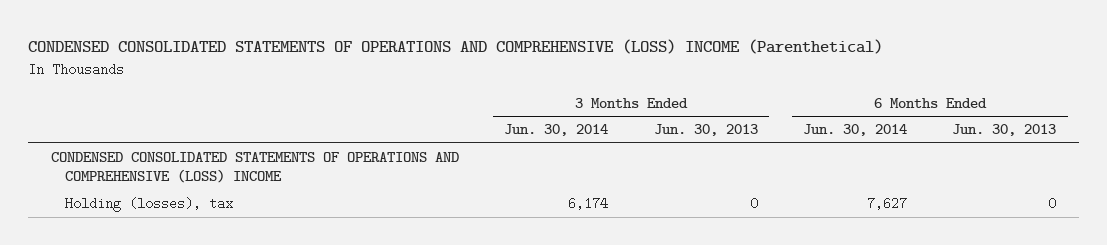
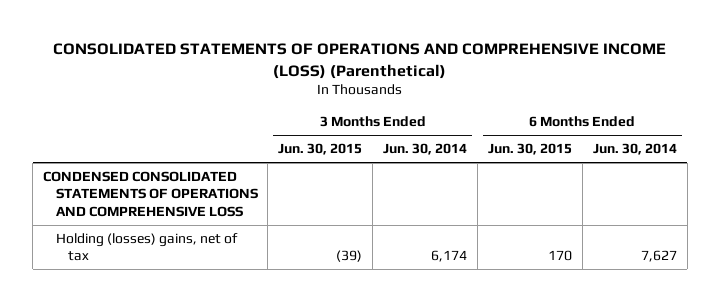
- CONDENSED CONSOLIDATED STATEMENTS OF OPERATIONS AND COMPREHENSIVE (LOSS) INCOME (Parenthetical)
+ CONSOLIDATED STATEMENTS OF OPERATIONS AND COMPREHENSIVE INCOME (LOSS) (Parenthetical)
- | 3 Months Ended Jun. 30, 2014 | 3 Months Ended Jun. 30, 2013 | 6 Months Ended Jun. 30, 2014 | 6 Months Ended Jun. 30, 2013
+ | 3 Months Ended Jun. 30, 2015 | 3 Months Ended Jun. 30, 2014 | 6 Months Ended Jun. 30, 2015 | 6 Months Ended Jun. 30, 2014
- CONDENSED CONSOLIDATED STATEMENTS OF OPERATIONS AND COMPREHENSIVE (LOSS) INCOME
- Holding (losses), tax | 6,174 | 0 | 7,627 | 0
+ CONDENSED CONSOLIDATED STATEMENTS OF OPERATIONS AND COMPREHENSIVE LOSS
+ Holding (losses) gains, net of tax | (39) | 6,174 | 170 | 7,627

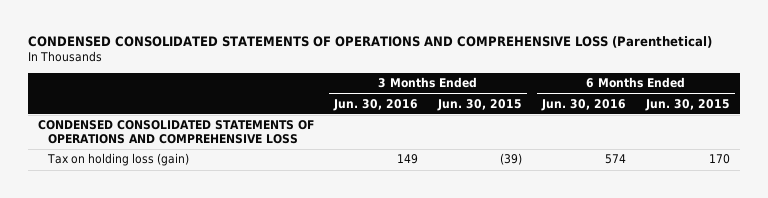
- CONSOLIDATED STATEMENTS OF OPERATIONS AND COMPREHENSIVE INCOME (LOSS) (Parenthetical)
+ CONDENSED CONSOLIDATED STATEMENTS OF OPERATIONS AND COMPREHENSIVE LOSS (Parenthetical)
- | 3 Months Ended Jun. 30, 2015 | 3 Months Ended Jun. 30, 2014 | 6 Months Ended Jun. 30, 2015 | 6 Months Ended Jun. 30, 2014
+ | 3 Months Ended Jun. 30, 2016 | 3 Months Ended Jun. 30, 2015 | 6 Months Ended Jun. 30, 2016 | 6 Months Ended Jun. 30, 2015
- Holding (losses) gains, net of tax | (39) | 6,174 | 170 | 7,627
+ Tax on holding loss (gain) | 149 | (39) | 574 | 170

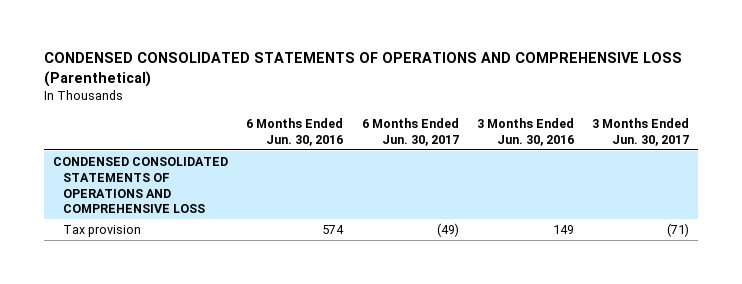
- | 3 Months Ended Jun. 30, 2016 | 3 Months Ended Jun. 30, 2015 | 6 Months Ended Jun. 30, 2016 | 6 Months Ended Jun. 30, 2015
+ | 6 Months Ended Jun. 30, 2016 | 6 Months Ended Jun. 30, 2017 | 3 Months Ended Jun. 30, 2016 | 3 Months Ended Jun. 30, 2017
- Tax on holding loss (gain) | 149 | (39) | 574 | 170
+ Tax provision | 574 | (49) | 149 | (71)

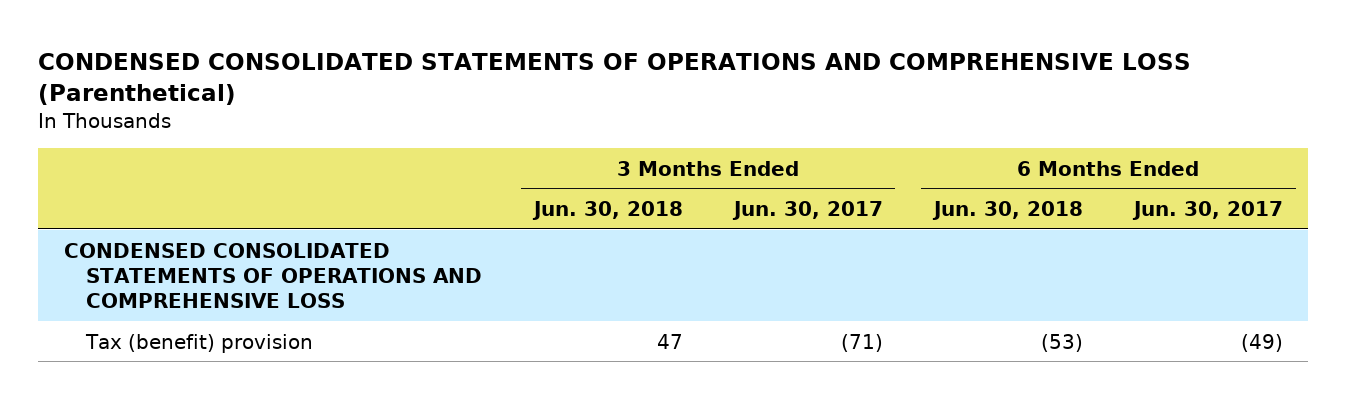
- | 6 Months Ended Jun. 30, 2016 | 6 Months Ended Jun. 30, 2017 | 3 Months Ended Jun. 30, 2016 | 3 Months Ended Jun. 30, 2017
+ | 3 Months Ended Jun. 30, 2018 | 3 Months Ended Jun. 30, 2017 | 6 Months Ended Jun. 30, 2018 | 6 Months Ended Jun. 30, 2017
- Tax provision | 574 | (49) | 149 | (71)
+ Tax (benefit) provision | 47 | (71) | (53) | (49)

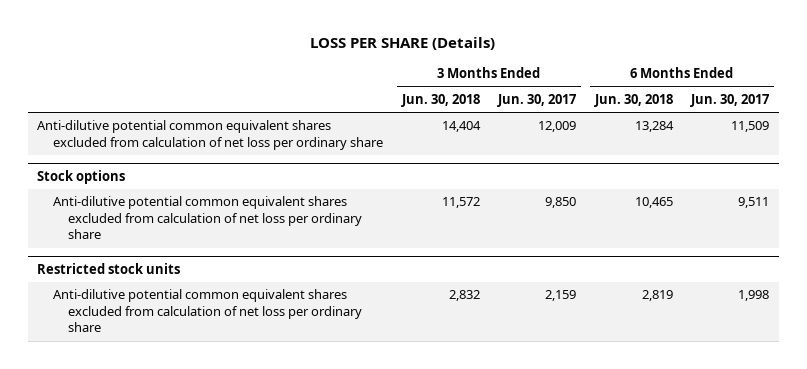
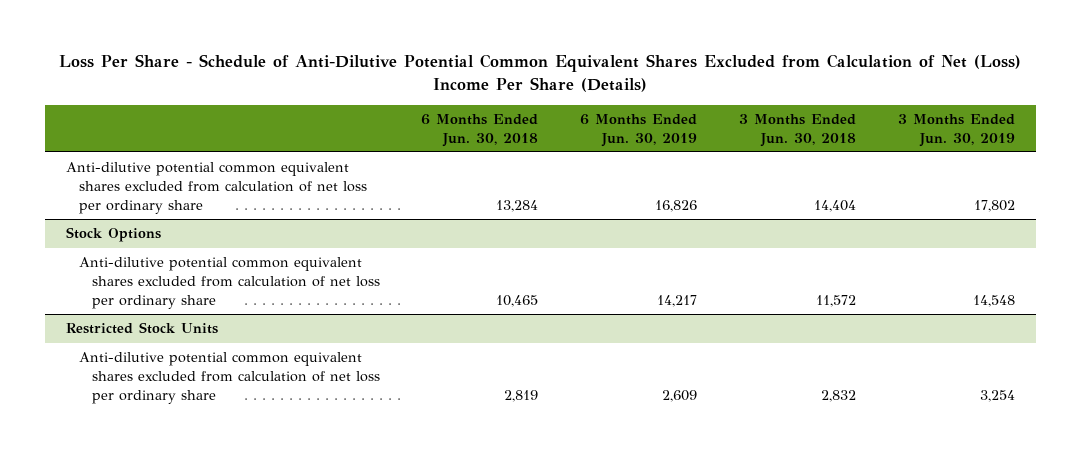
- LOSS PER SHARE (Details)
+ Loss Per Share - Schedule of Anti-Dilutive Potential Common Equivalent Shares Excluded from Calculation of Net (Loss) Income Per Share (Details)
- | 3 Months Ended Jun. 30, 2018 | 3 Months Ended Jun. 30, 2017 | 6 Months Ended Jun. 30, 2018 | 6 Months Ended Jun. 30, 2017
+ | 6 Months Ended Jun. 30, 2018 | 6 Months Ended Jun. 30, 2019 | 3 Months Ended Jun. 30, 2018 | 3 Months Ended Jun. 30, 2019
- Stock options
+ Stock Options
- Restricted stock units
+ Restricted Stock Units

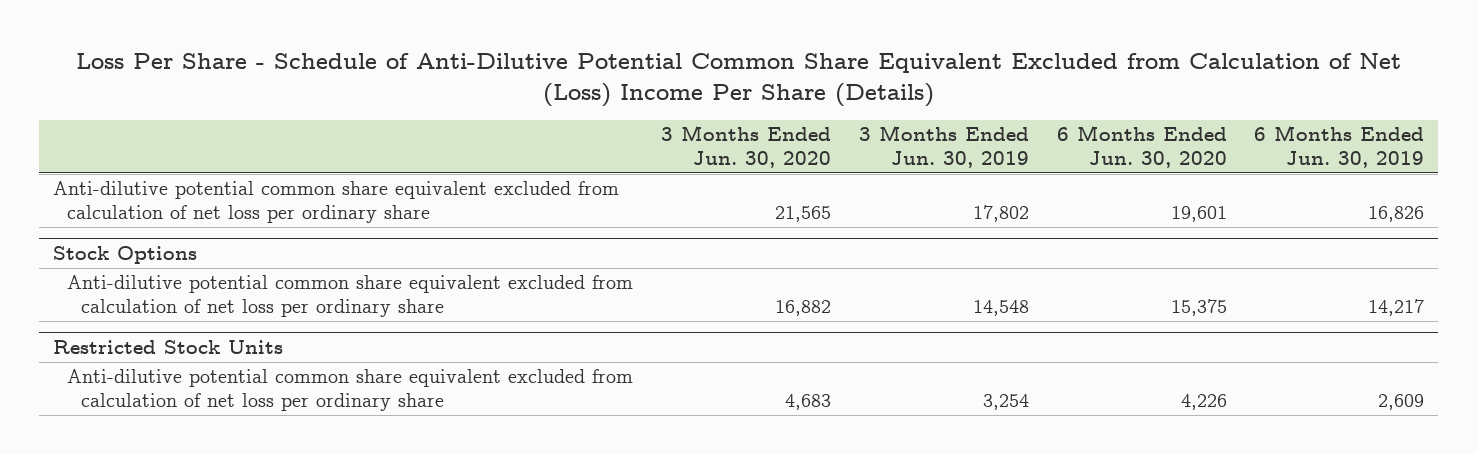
- Loss Per Share - Schedule of Anti-Dilutive Potential Common Equivalent Shares Excluded from Calculation of Net (Loss) Income Per Share (Details)
+ Loss Per Share - Schedule of Anti-Dilutive Potential Common Share Equivalent Excluded from Calculation of Net (Loss) Income Per Share (Details)
- | 6 Months Ended Jun. 30, 2018 | 6 Months Ended Jun. 30, 2019 | 3 Months Ended Jun. 30, 2018 | 3 Months Ended Jun. 30, 2019
+ | 3 Months Ended Jun. 30, 2020 | 3 Months Ended Jun. 30, 2019 | 6 Months Ended Jun. 30, 2020 | 6 Months Ended Jun. 30, 2019
- Anti-dilutive potential common equivalent shares excluded from calculation of net loss per ordinary share | 13,284 | 16,826 | 14,404 | 17,802
+ Anti-dilutive potential common share equivalent excluded from calculation of net loss per ordinary share | 21,565 | 17,802 | 19,601 | 16,826
@ Stock Options
- Anti-dilutive potential common equivalent shares excluded from calculation of net loss per ordinary share | 10,465 | 14,217 | 11,572 | 14,548
+ Anti-dilutive potential common share equivalent excluded from calculation of net loss per ordinary share | 16,882 | 14,548 | 15,375 | 14,217
@ Restricted Stock Units
- Anti-dilutive potential common equivalent shares excluded from calculation of net loss per ordinary share | 2,819 | 2,609 | 2,832 | 3,254
+ Anti-dilutive potential common share equivalent excluded from calculation of net loss per ordinary share | 4,683 | 3,254 | 4,226 | 2,609

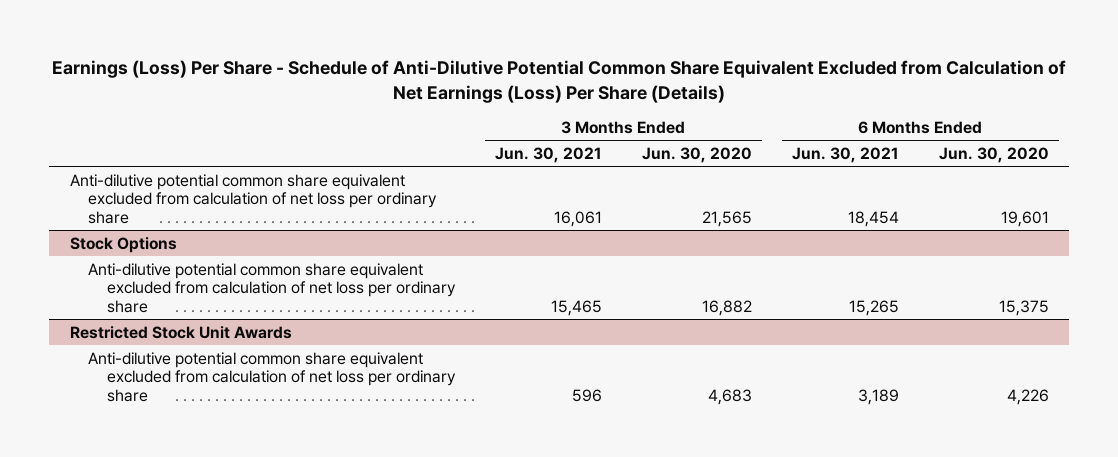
- Loss Per Share - Schedule of Anti-Dilutive Potential Common Share Equivalent Excluded from Calculation of Net (Loss) Income Per Share (Details)
+ Earnings (Loss) Per Share - Schedule of Anti-Dilutive Potential Common Share Equivalent Excluded from Calculation of Net Earnings (Loss) Per Share (Details)
- | 3 Months Ended Jun. 30, 2020 | 3 Months Ended Jun. 30, 2019 | 6 Months Ended Jun. 30, 2020 | 6 Months Ended Jun. 30, 2019
+ | 3 Months Ended Jun. 30, 2021 | 3 Months Ended Jun. 30, 2020 | 6 Months Ended Jun. 30, 2021 | 6 Months Ended Jun. 30, 2020
- Restricted Stock Units
+ Restricted Stock Unit Awards

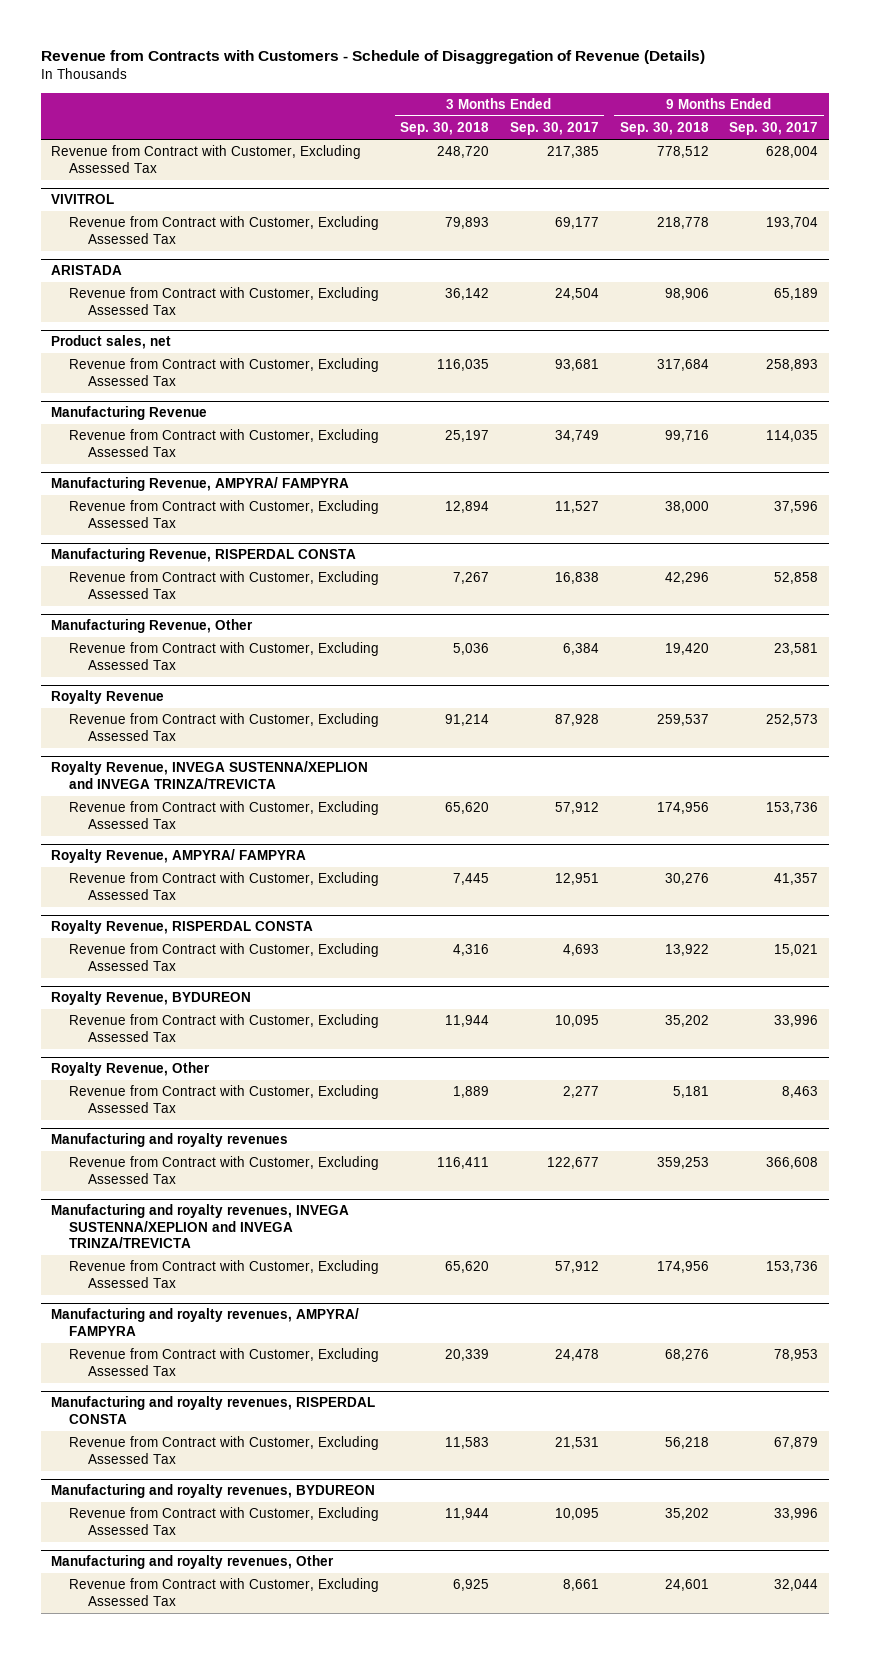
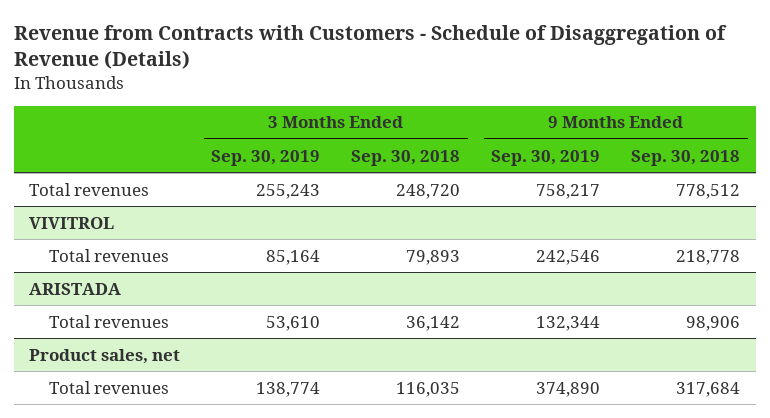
- | 3 Months Ended Sep. 30, 2018 | 3 Months Ended Sep. 30, 2017 | 9 Months Ended Sep. 30, 2018 | 9 Months Ended Sep. 30, 2017
+ | 3 Months Ended Sep. 30, 2019 | 3 Months Ended Sep. 30, 2018 | 9 Months Ended Sep. 30, 2019 | 9 Months Ended Sep. 30, 2018
- Revenue from Contract with Customer, Excluding Assessed Tax | 248,720 | 217,385 | 778,512 | 628,004
+ Total revenues | 255,243 | 248,720 | 758,217 | 778,512
@ VIVITROL
- Revenue from Contract with Customer, Excluding Assessed Tax | 79,893 | 69,177 | 218,778 | 193,704
+ Total revenues | 85,164 | 79,893 | 242,546 | 218,778
@ ARISTADA
- Revenue from Contract with Customer, Excluding Assessed Tax | 36,142 | 24,504 | 98,906 | 65,189
+ Total revenues | 53,610 | 36,142 | 132,344 | 98,906
@ Product sales, net
- Revenue from Contract with Customer, Excluding Assessed Tax | 116,035 | 93,681 | 317,684 | 258,893
- Manufacturing Revenue
- Revenue from Contract with Customer, Excluding Assessed Tax | 25,197 | 34,749 | 99,716 | 114,035
- Manufacturing Revenue, AMPYRA/ FAMPYRA
- Revenue from Contract with Customer, Excluding Assessed Tax | 12,894 | 11,527 | 38,000 | 37,596
- Manufacturing Revenue, RISPERDAL CONSTA
- Revenue from Contract with Customer, Excluding Assessed Tax | 7,267 | 16,838 | 42,296 | 52,858
- Manufacturing Revenue, Other
- Revenue from Contract with Customer, Excluding Assessed Tax | 5,036 | 6,384 | 19,420 | 23,581
- Royalty Revenue
- Revenue from Contract with Customer, Excluding Assessed Tax | 91,214 | 87,928 | 259,537 | 252,573
- Royalty Revenue, INVEGA SUSTENNA/XEPLION and INVEGA TRINZA/TREVICTA
- Revenue from Contract with Customer, Excluding Assessed Tax | 65,620 | 57,912 | 174,956 | 153,736
- Royalty Revenue, AMPYRA/ FAMPYRA
- Revenue from Contract with Customer, Excluding Assessed Tax | 7,445 | 12,951 | 30,276 | 41,357
- Royalty Revenue, RISPERDAL CONSTA
- Revenue from Contract with Customer, Excluding Assessed Tax | 4,316 | 4,693 | 13,922 | 15,021
- Royalty Revenue, BYDUREON
- Revenue from Contract with Customer, Excluding Assessed Tax | 11,944 | 10,095 | 35,202 | 33,996
- Royalty Revenue, Other
- Revenue from Contract with Customer, Excluding Assessed Tax | 1,889 | 2,277 | 5,181 | 8,463
- Manufacturing and royalty revenues
- Revenue from Contract with Customer, Excluding Assessed Tax | 116,411 | 122,677 | 359,253 | 366,608
- Manufacturing and royalty revenues, INVEGA SUSTENNA/XEPLION and INVEGA TRINZA/TREVICTA
- Revenue from Contract with Customer, Excluding Assessed Tax | 65,620 | 57,912 | 174,956 | 153,736
- Manufacturing and royalty revenues, AMPYRA/ FAMPYRA
- Revenue from Contract with Customer, Excluding Assessed Tax | 20,339 | 24,478 | 68,276 | 78,953
- Manufacturing and royalty revenues, RISPERDAL CONSTA
- Revenue from Contract with Customer, Excluding Assessed Tax | 11,583 | 21,531 | 56,218 | 67,879
- Manufacturing and royalty revenues, BYDUREON
- Revenue from Contract with Customer, Excluding Assessed Tax | 11,944 | 10,095 | 35,202 | 33,996
- Manufacturing and royalty revenues, Other
- Revenue from Contract with Customer, Excluding Assessed Tax | 6,925 | 8,661 | 24,601 | 32,044
@ Product sales, net
+ Total revenues | 138,774 | 116,035 | 374,890 | 317,684

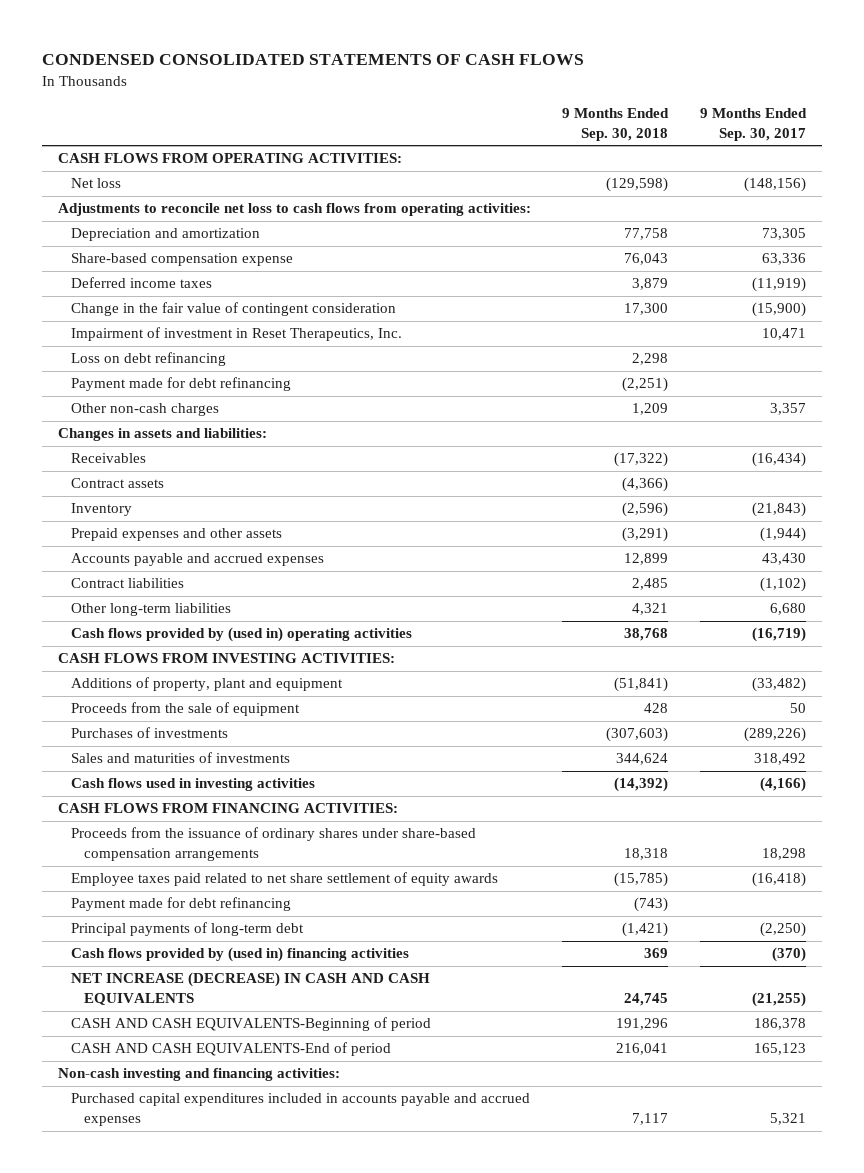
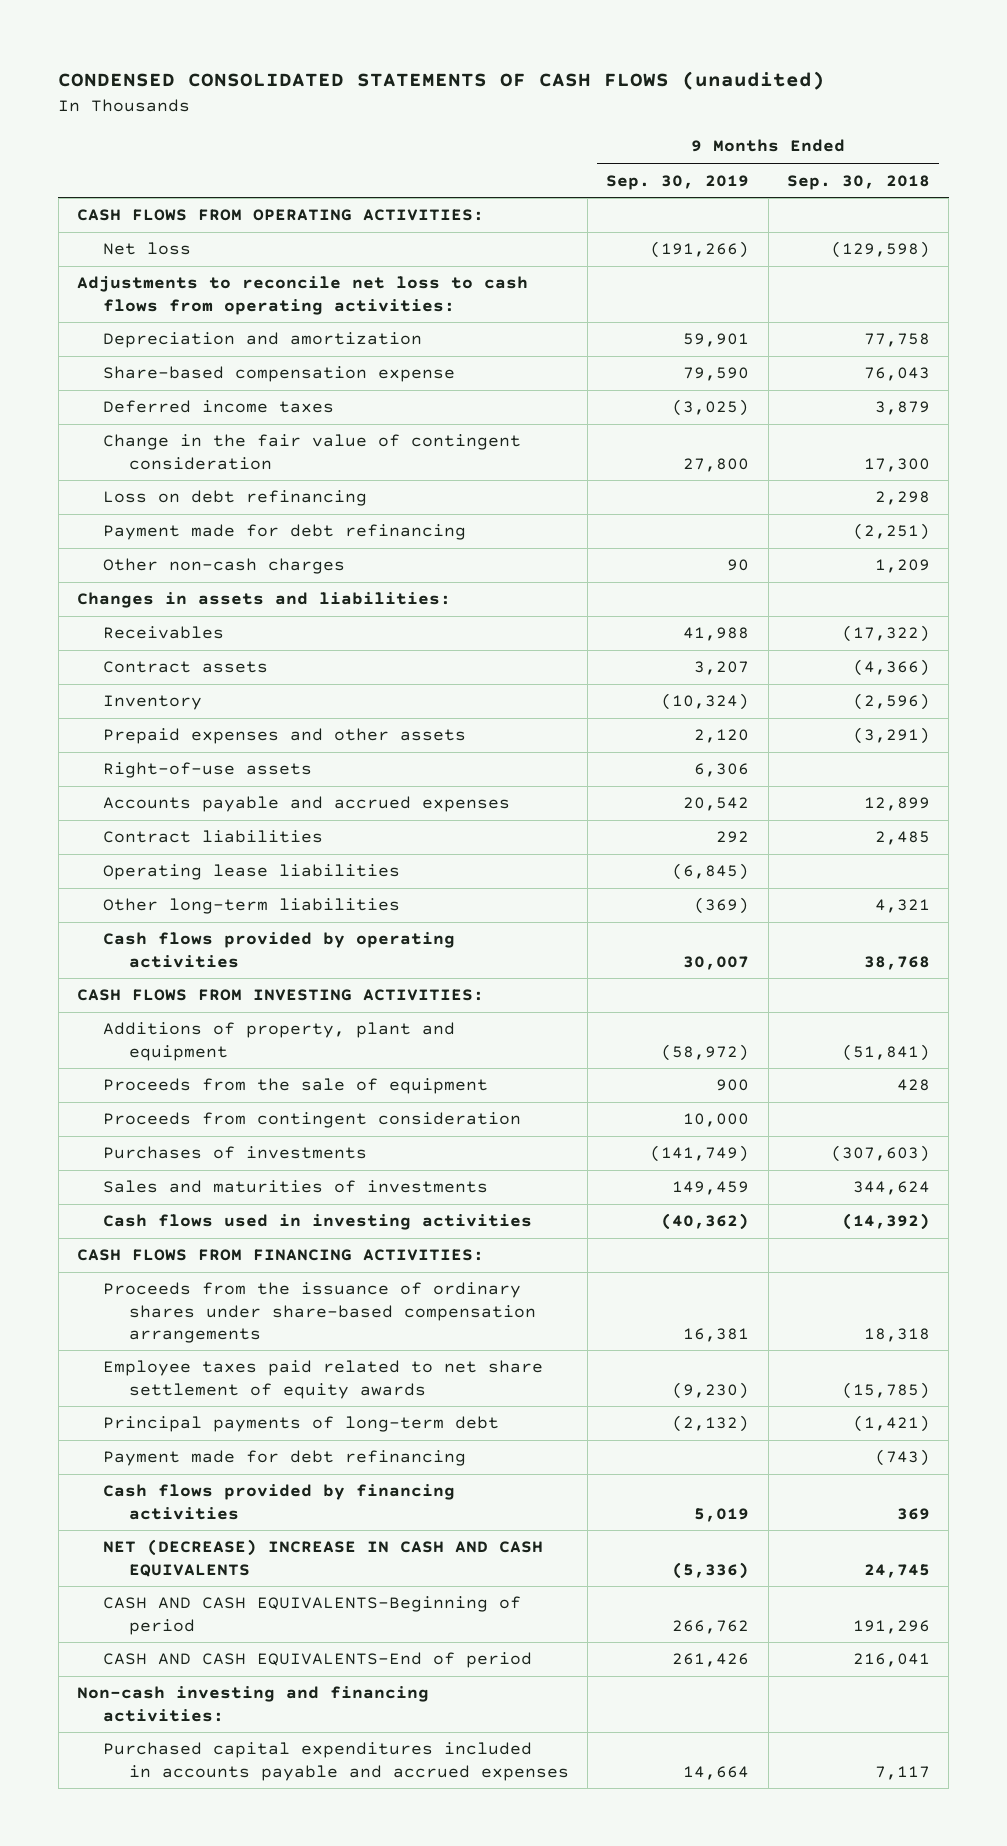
- CONDENSED CONSOLIDATED STATEMENTS OF CASH FLOWS
+ CONDENSED CONSOLIDATED STATEMENTS OF CASH FLOWS (unaudited)
- | 9 Months Ended Sep. 30, 2018 | 9 Months Ended Sep. 30, 2017
+ | 9 Months Ended Sep. 30, 2019 | 9 Months Ended Sep. 30, 2018
- Impairment of investment in Reset Therapeutics, Inc. | | 10,471
+ Right-of-use assets | 6,306 |
+ Operating lease liabilities | (6,845) |
- Cash flows provided by (used in) operating activities | 38,768 | (16,719)
+ Cash flows provided by operating activities | 30,007 | 38,768
+ Proceeds from contingent consideration | 10,000 |
- Cash flows provided by (used in) financing activities | 369 | (370)
- NET INCREASE (DECREASE) IN CASH AND CASH EQUIVALENTS | 24,745 | (21,255)
moved down: Payment made for debt refinancing | | (743)
+ Cash flows provided by financing activities | 5,019 | 369
+ NET (DECREASE) INCREASE IN CASH AND CASH EQUIVALENTS | (5,336) | 24,745

